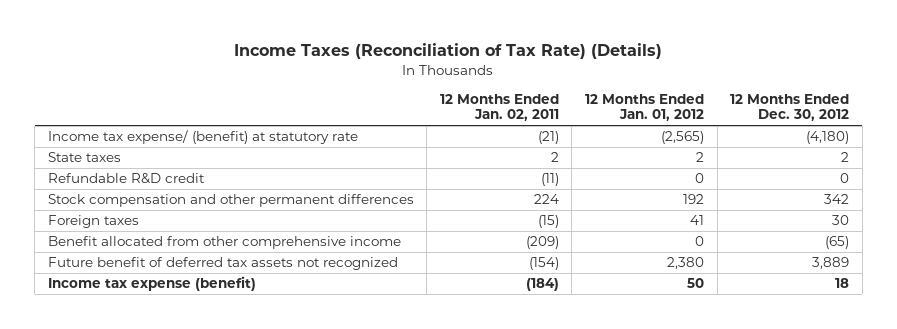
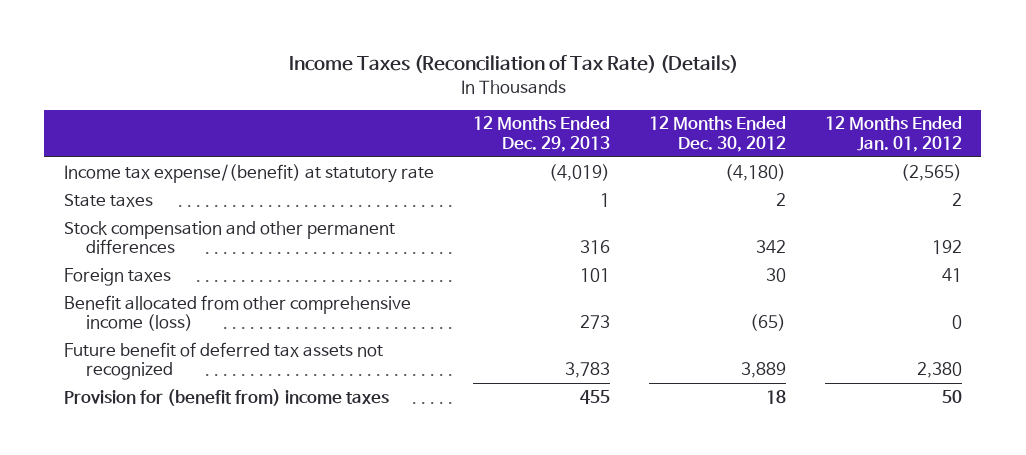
- | 12 Months Ended Jan. 02, 2011 | 12 Months Ended Jan. 01, 2012 | 12 Months Ended Dec. 30, 2012
+ | 12 Months Ended Dec. 29, 2013 | 12 Months Ended Dec. 30, 2012 | 12 Months Ended Jan. 01, 2012
- Income tax expense/ (benefit) at statutory rate | (21) | (2,565) | (4,180)
+ Income tax expense/(benefit) at statutory rate | (4,019) | (4,180) | (2,565)
- Refundable R&D credit | (11) | 0 | 0
- Benefit allocated from other comprehensive income | (209) | 0 | (65)
+ Benefit allocated from other comprehensive income (loss) | 273 | (65) | 0
- Income tax expense (benefit) | (184) | 50 | 18
+ Provision for (benefit from) income taxes | 455 | 18 | 50

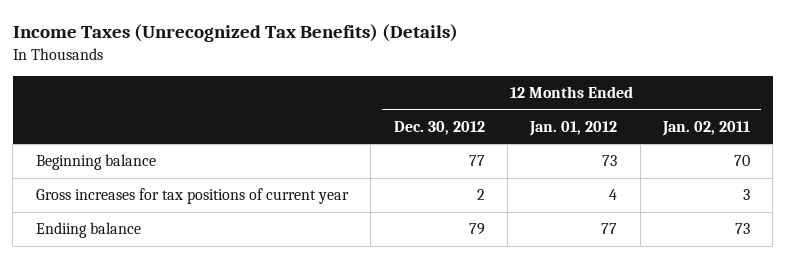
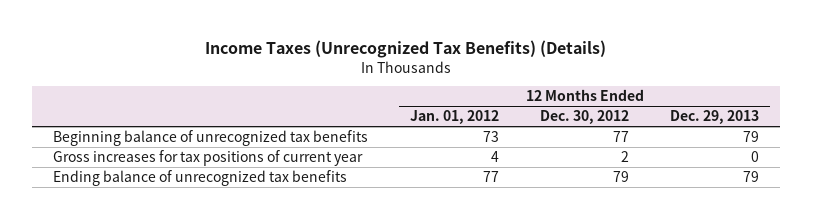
- | 12 Months Ended Dec. 30, 2012 | 12 Months Ended Jan. 01, 2012 | 12 Months Ended Jan. 02, 2011
+ | 12 Months Ended Jan. 01, 2012 | 12 Months Ended Dec. 30, 2012 | 12 Months Ended Dec. 29, 2013
- Beginning balance | 77 | 73 | 70
+ Beginning balance of unrecognized tax benefits | 73 | 77 | 79
- Endiing balance | 79 | 77 | 73
+ Ending balance of unrecognized tax benefits | 77 | 79 | 79

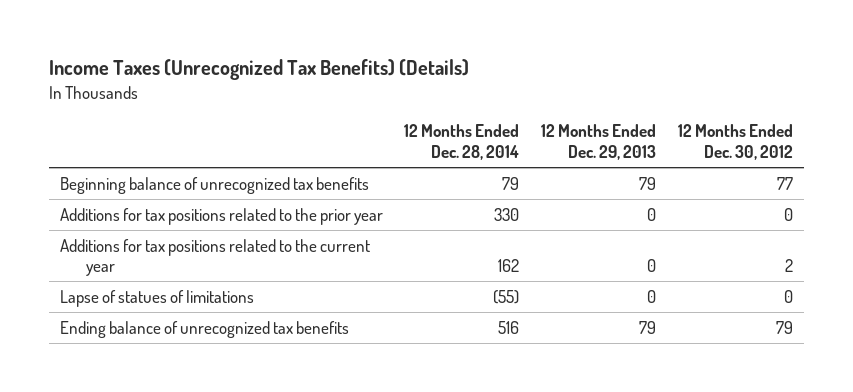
- | 12 Months Ended Jan. 01, 2012 | 12 Months Ended Dec. 30, 2012 | 12 Months Ended Dec. 29, 2013
+ | 12 Months Ended Dec. 28, 2014 | 12 Months Ended Dec. 29, 2013 | 12 Months Ended Dec. 30, 2012
- Gross increases for tax positions of current year | 4 | 2 | 0
+ Additions for tax positions related to the prior year | 330 | 0 | 0
+ Additions for tax positions related to the current year | 162 | 0 | 2
+ Lapse of statues of limitations | (55) | 0 | 0

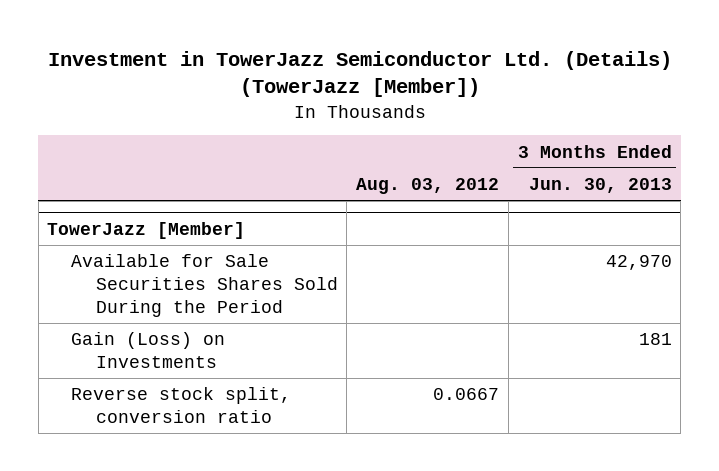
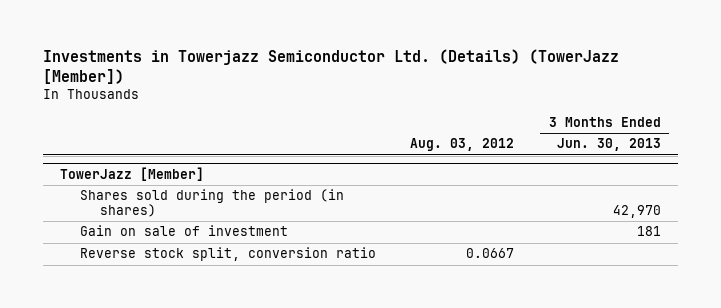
- Investment in TowerJazz Semiconductor Ltd. (Details) (TowerJazz [Member])
+ Investments in Towerjazz Semiconductor Ltd. (Details) (TowerJazz [Member])
@ TowerJazz [Member]
- Available for Sale Securities Shares Sold During the Period | | 42,970
- Gain (Loss) on Investments | | 181
+ Shares sold during the period (in shares) | | 42,970
+ Gain on sale of investment | | 181

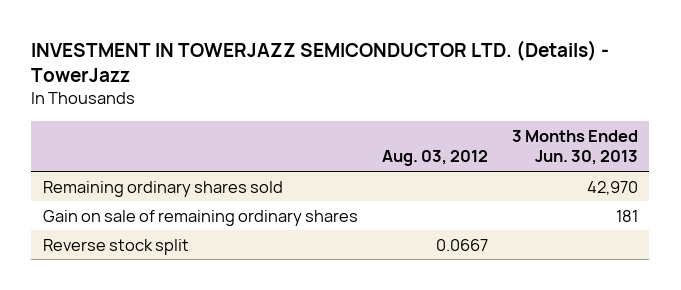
- Investments in Towerjazz Semiconductor Ltd. (Details) (TowerJazz [Member])
+ INVESTMENT IN TOWERJAZZ SEMICONDUCTOR LTD. (Details) - TowerJazz
- TowerJazz [Member]
- Shares sold during the period (in shares) | | 42,970
- Gain on sale of investment | | 181
- Reverse stock split, conversion ratio | 0.0667 |
+ Remaining ordinary shares sold | | 42,970
+ Gain on sale of remaining ordinary shares | | 181
+ Reverse stock split | 0.0667 |

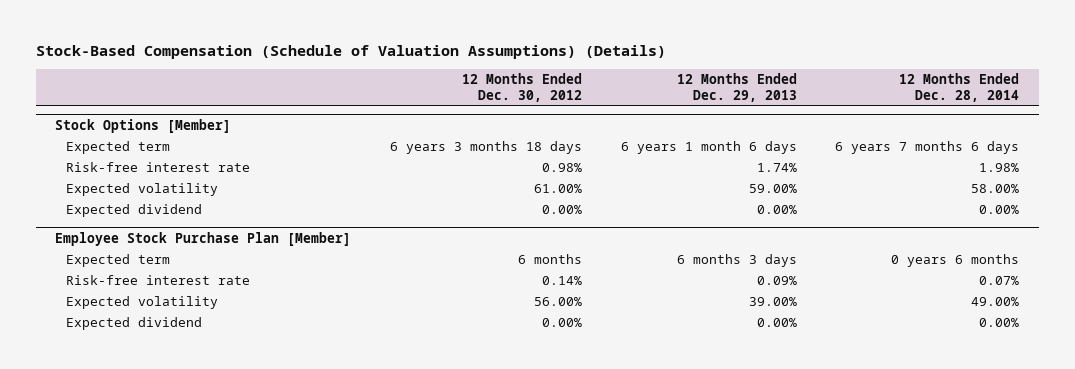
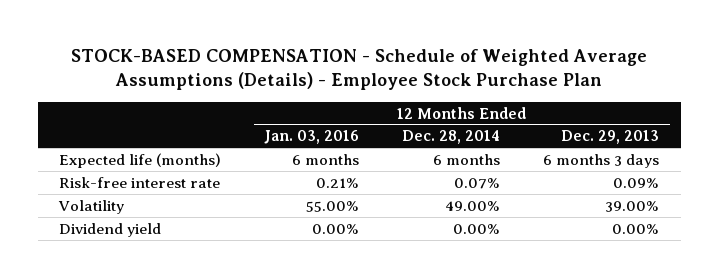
- Stock-Based Compensation (Schedule of Valuation Assumptions) (Details)
+ STOCK-BASED COMPENSATION - Schedule of Weighted Average Assumptions (Details) - Employee Stock Purchase Plan
- | 12 Months Ended Dec. 30, 2012 | 12 Months Ended Dec. 29, 2013 | 12 Months Ended Dec. 28, 2014
+ | 12 Months Ended Jan. 03, 2016 | 12 Months Ended Dec. 28, 2014 | 12 Months Ended Dec. 29, 2013
- Stock Options [Member]
- Expected term | 6 years 3 months 18 days | 6 years 1 month 6 days | 6 years 7 months 6 days
- Risk-free interest rate | 0.98% | 1.74% | 1.98%
- Expected volatility | 61.00% | 59.00% | 58.00%
- Expected dividend | 0.00% | 0.00% | 0.00%
- Employee Stock Purchase Plan [Member]
- Expected term | 6 months | 6 months 3 days | 0 years 6 months
+ Expected life (months) | 6 months | 6 months | 6 months 3 days
- Expected volatility | 56.00% | 39.00% | 49.00%
- Expected dividend | 0.00% | 0.00% | 0.00%
+ Volatility | 55.00% | 49.00% | 39.00%
+ Dividend yield | 0.00% | 0.00% | 0.00%

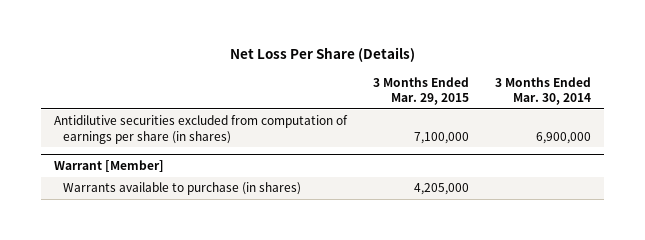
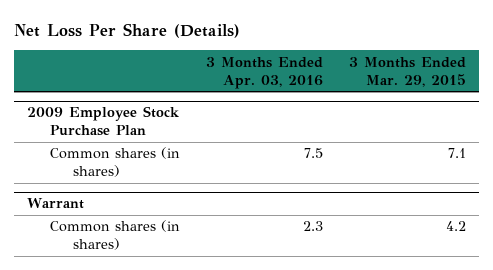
- | 3 Months Ended Mar. 29, 2015 | 3 Months Ended Mar. 30, 2014
+ | 3 Months Ended Apr. 03, 2016 | 3 Months Ended Mar. 29, 2015
- Antidilutive securities excluded from computation of earnings per share (in shares) | 7,100,000 | 6,900,000
- Warrant [Member]
- Warrants available to purchase (in shares) | 4,205,000 |
+ 2009 Employee Stock Purchase Plan
+ Common shares (in shares) | 7.5 | 7.1
+ Warrant
+ Common shares (in shares) | 2.3 | 4.2

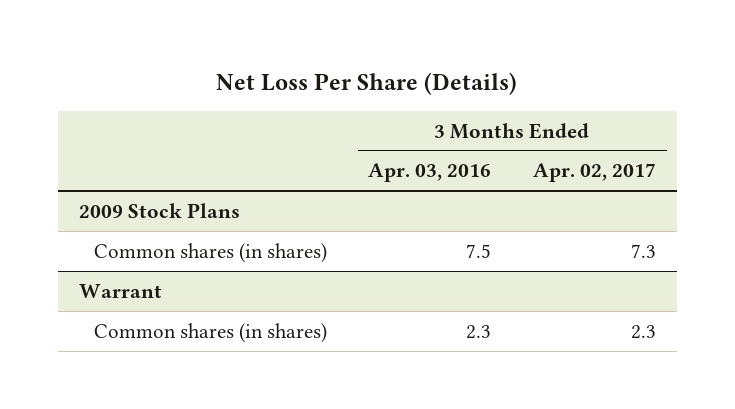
- | 3 Months Ended Apr. 03, 2016 | 3 Months Ended Mar. 29, 2015
+ | 3 Months Ended Apr. 03, 2016 | 3 Months Ended Apr. 02, 2017
- 2009 Employee Stock Purchase Plan
+ 2009 Stock Plans

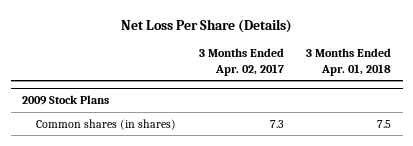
- | 3 Months Ended Apr. 03, 2016 | 3 Months Ended Apr. 02, 2017
+ | 3 Months Ended Apr. 02, 2017 | 3 Months Ended Apr. 01, 2018
- Warrant
- Common shares (in shares) | 2.3 | 2.3

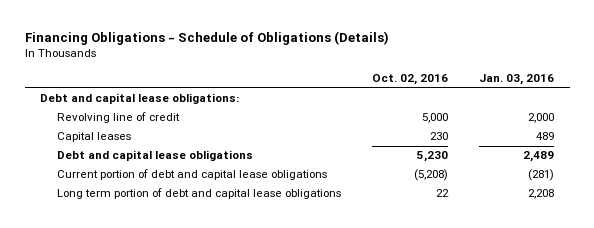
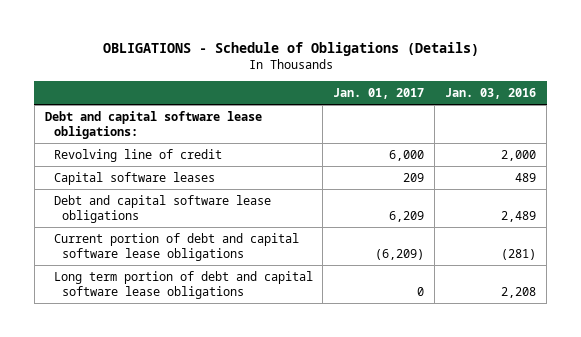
- Financing Obligations - Schedule of Obligations (Details)
+ OBLIGATIONS - Schedule of Obligations (Details)
- | Oct. 02, 2016 | Jan. 03, 2016
+ | Jan. 01, 2017 | Jan. 03, 2016
- Debt and capital lease obligations:
+ Debt and capital software lease obligations:
- Capital leases | 230 | 489
- Debt and capital lease obligations | 5,230 | 2,489
- Current portion of debt and capital lease obligations | (5,208) | (281)
- Long term portion of debt and capital lease obligations | 22 | 2,208
+ Capital software leases | 209 | 489
+ Debt and capital software lease obligations | 6,209 | 2,489
+ Current portion of debt and capital software lease obligations | (6,209) | (281)
+ Long term portion of debt and capital software lease obligations | 0 | 2,208

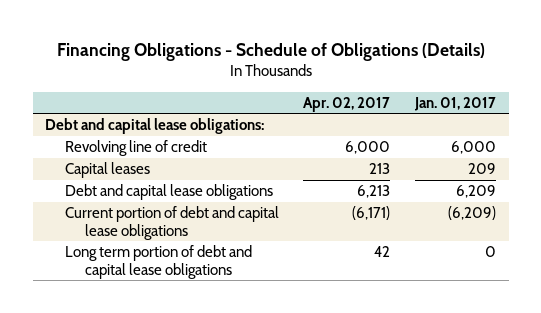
- OBLIGATIONS - Schedule of Obligations (Details)
+ Financing Obligations - Schedule of Obligations (Details)
- | Jan. 01, 2017 | Jan. 03, 2016
+ | Apr. 02, 2017 | Jan. 01, 2017
- Debt and capital software lease obligations:
+ Debt and capital lease obligations:
- Capital software leases | 209 | 489
- Debt and capital software lease obligations | 6,209 | 2,489
- Current portion of debt and capital software lease obligations | (6,209) | (281)
- Long term portion of debt and capital software lease obligations | 0 | 2,208
+ Capital leases | 213 | 209
+ Debt and capital lease obligations | 6,213 | 6,209
+ Current portion of debt and capital lease obligations | (6,171) | (6,209)
+ Long term portion of debt and capital lease obligations | 42 | 0

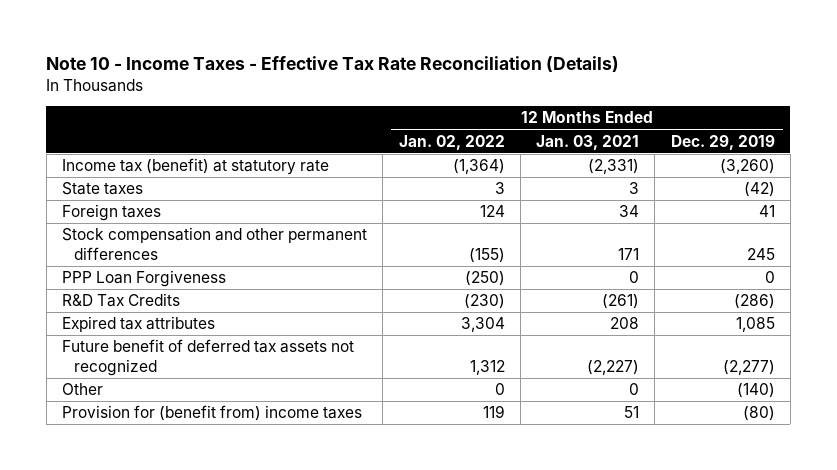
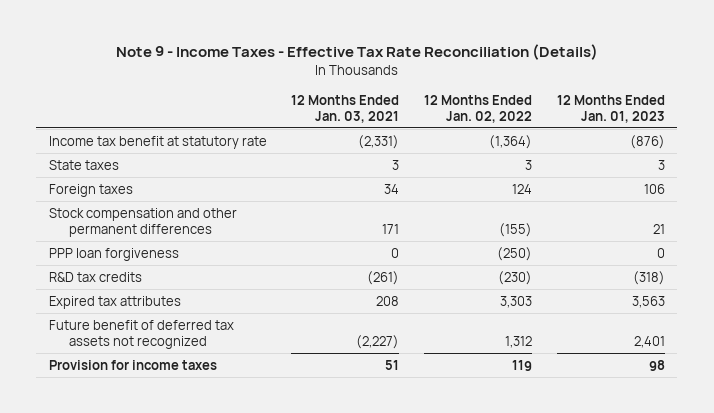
- Note 10 - Income Taxes - Effective Tax Rate Reconciliation (Details)
+ Note 9 - Income Taxes - Effective Tax Rate Reconciliation (Details)
- | 12 Months Ended Jan. 02, 2022 | 12 Months Ended Jan. 03, 2021 | 12 Months Ended Dec. 29, 2019
+ | 12 Months Ended Jan. 03, 2021 | 12 Months Ended Jan. 02, 2022 | 12 Months Ended Jan. 01, 2023
- Income tax (benefit) at statutory rate | (1,364) | (2,331) | (3,260)
+ Income tax benefit at statutory rate | (2,331) | (1,364) | (876)
- PPP Loan Forgiveness | (250) | 0 | 0
- R&D Tax Credits | (230) | (261) | (286)
- Expired tax attributes | 3,304 | 208 | 1,085
+ PPP loan forgiveness | 0 | (250) | 0
+ R&D tax credits | (261) | (230) | (318)
+ Expired tax attributes | 208 | 3,303 | 3,563
- Other | 0 | 0 | (140)
- Provision for (benefit from) income taxes | 119 | 51 | (80)
+ Provision for income taxes | 51 | 119 | 98

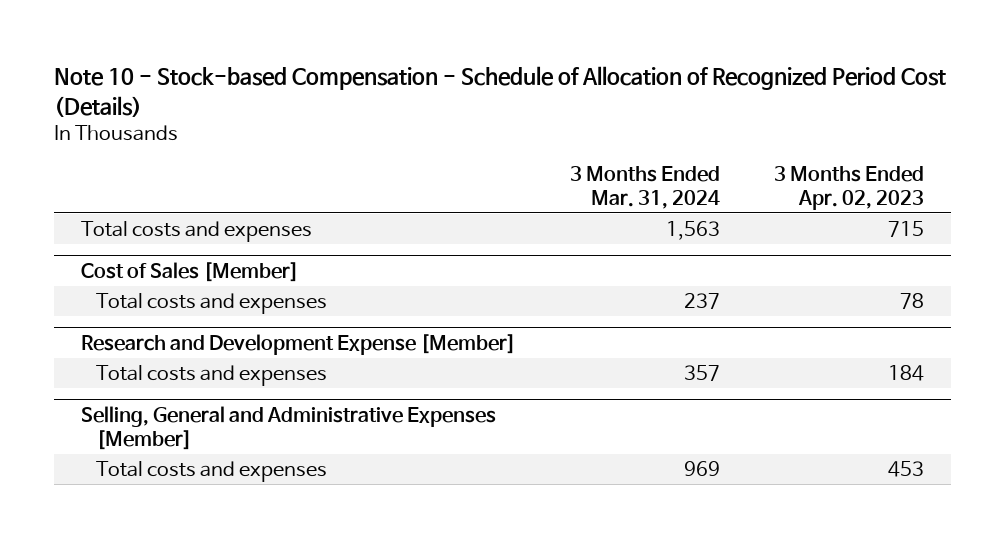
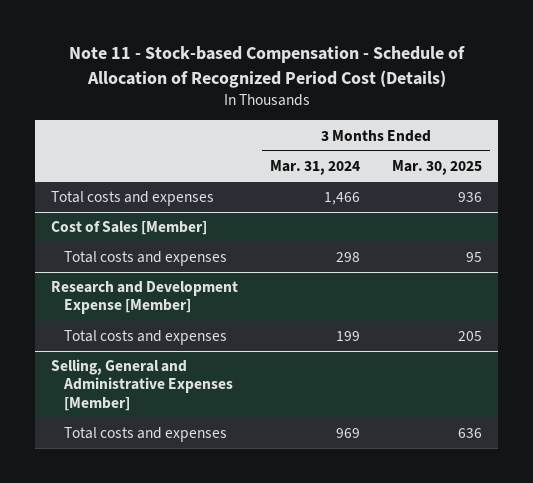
- Note 10 - Stock-based Compensation - Schedule of Allocation of Recognized Period Cost (Details)
+ Note 11 - Stock-based Compensation - Schedule of Allocation of Recognized Period Cost (Details)
- | 3 Months Ended Mar. 31, 2024 | 3 Months Ended Apr. 02, 2023
+ | 3 Months Ended Mar. 31, 2024 | 3 Months Ended Mar. 30, 2025
- Total costs and expenses | 1,563 | 715
+ Total costs and expenses | 1,466 | 936
@ Cost of Sales [Member]
- Total costs and expenses | 237 | 78
+ Total costs and expenses | 298 | 95
@ Research and Development Expense [Member]
- Total costs and expenses | 357 | 184
+ Total costs and expenses | 199 | 205

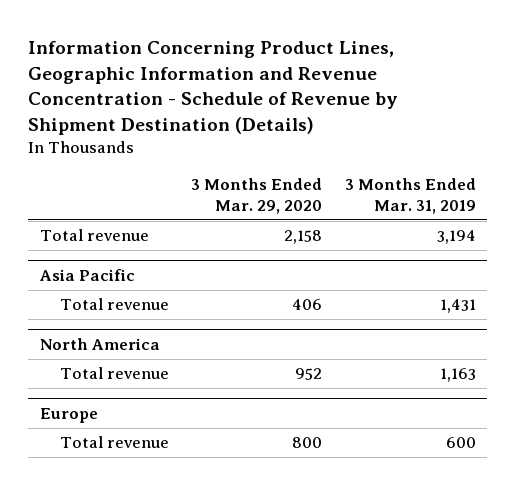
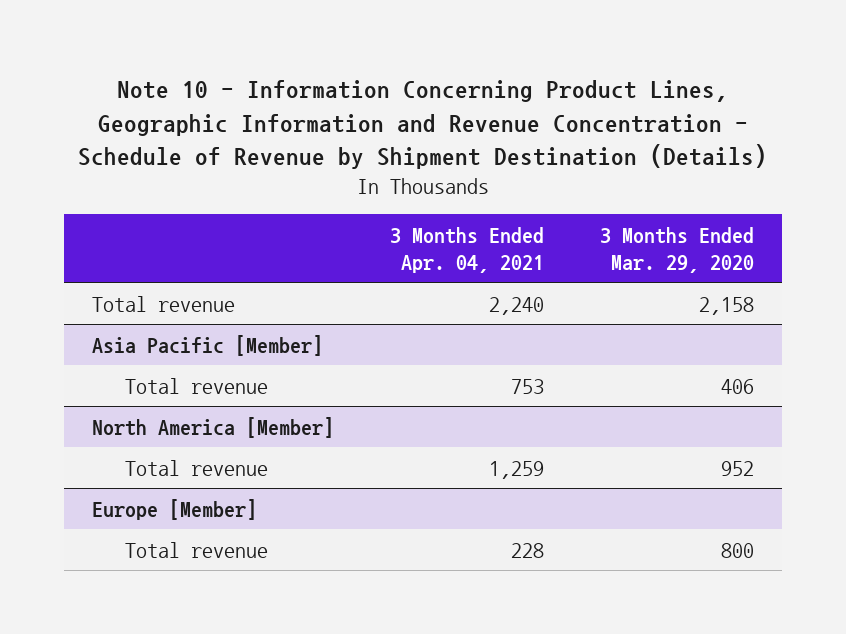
- Information Concerning Product Lines, Geographic Information and Revenue Concentration - Schedule of Revenue by Shipment Destination (Details)
+ Note 10 - Information Concerning Product Lines, Geographic Information and Revenue Concentration - Schedule of Revenue by Shipment Destination (Details)
- | 3 Months Ended Mar. 29, 2020 | 3 Months Ended Mar. 31, 2019
+ | 3 Months Ended Apr. 04, 2021 | 3 Months Ended Mar. 29, 2020
- Asia Pacific
+ Asia Pacific [Member]
- North America
+ North America [Member]
- Europe
+ Europe [Member]

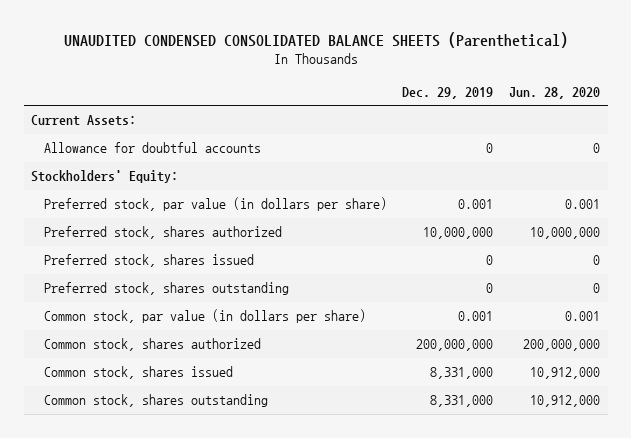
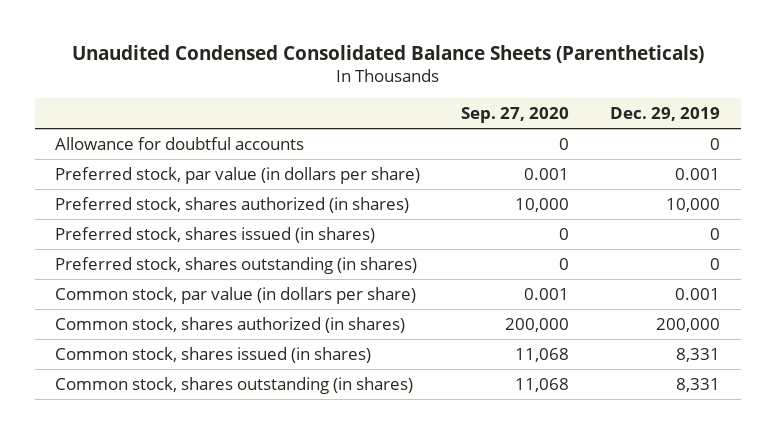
- UNAUDITED CONDENSED CONSOLIDATED BALANCE SHEETS (Parenthetical)
+ Unaudited Condensed Consolidated Balance Sheets (Parentheticals)
- | Dec. 29, 2019 | Jun. 28, 2020
+ | Sep. 27, 2020 | Dec. 29, 2019
- Current Assets:
- Stockholders' Equity:
- Preferred stock, shares authorized | 10,000,000 | 10,000,000
- Preferred stock, shares issued | 0 | 0
- Preferred stock, shares outstanding | 0 | 0
+ Preferred stock, shares authorized (in shares) | 10,000 | 10,000
+ Preferred stock, shares issued (in shares) | 0 | 0
+ Preferred stock, shares outstanding (in shares) | 0 | 0
- Common stock, shares authorized | 200,000,000 | 200,000,000
- Common stock, shares issued | 8,331,000 | 10,912,000
- Common stock, shares outstanding | 8,331,000 | 10,912,000
+ Common stock, shares authorized (in shares) | 200,000 | 200,000
+ Common stock, shares issued (in shares) | 11,068 | 8,331
+ Common stock, shares outstanding (in shares) | 11,068 | 8,331

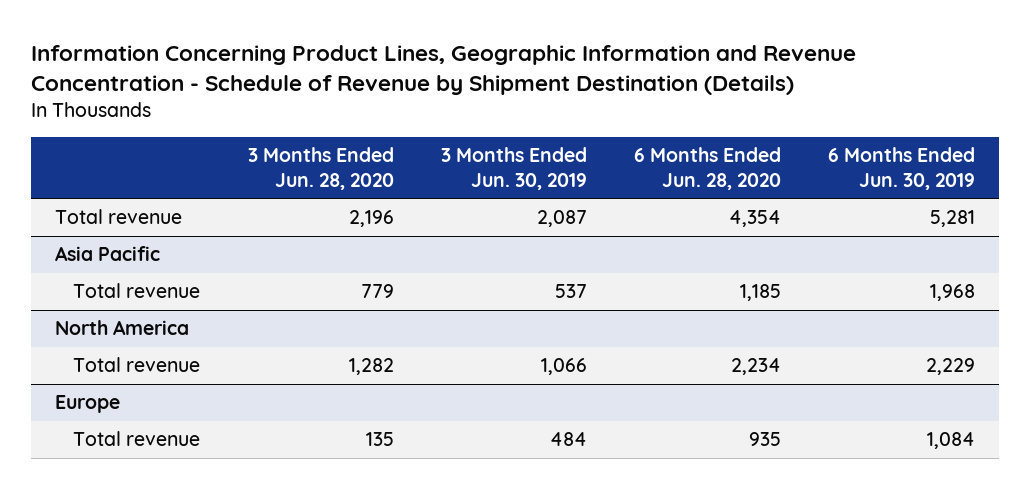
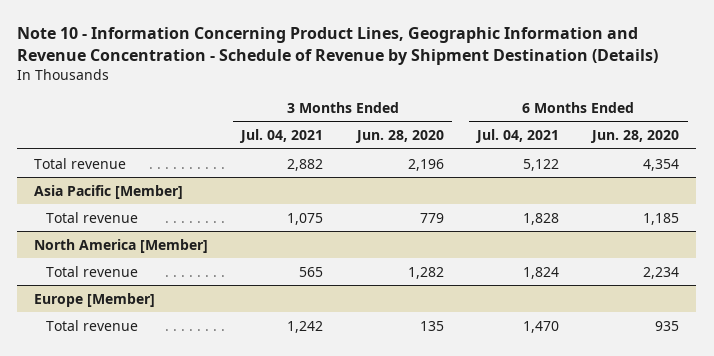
- Information Concerning Product Lines, Geographic Information and Revenue Concentration - Schedule of Revenue by Shipment Destination (Details)
+ Note 10 - Information Concerning Product Lines, Geographic Information and Revenue Concentration - Schedule of Revenue by Shipment Destination (Details)
- | 3 Months Ended Jun. 28, 2020 | 3 Months Ended Jun. 30, 2019 | 6 Months Ended Jun. 28, 2020 | 6 Months Ended Jun. 30, 2019
+ | 3 Months Ended Jul. 04, 2021 | 3 Months Ended Jun. 28, 2020 | 6 Months Ended Jul. 04, 2021 | 6 Months Ended Jun. 28, 2020
- Asia Pacific
+ Asia Pacific [Member]
- North America
+ North America [Member]
- Europe
+ Europe [Member]

